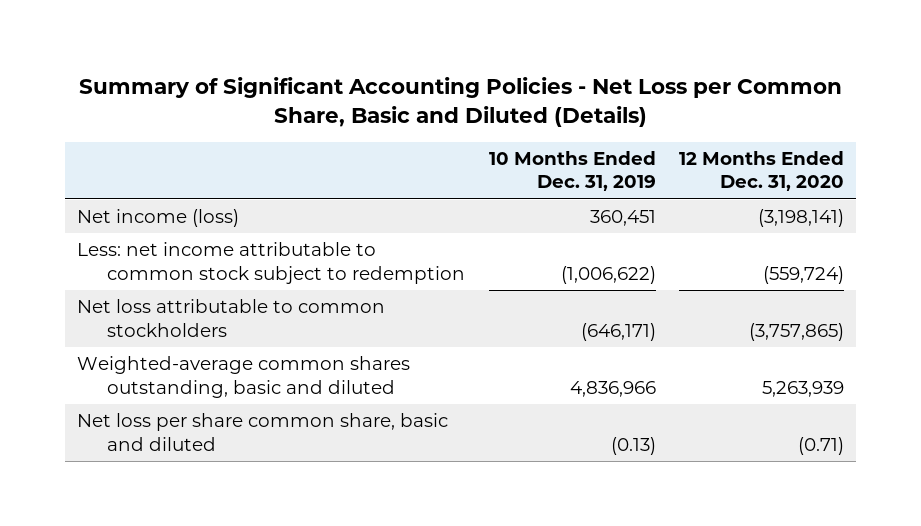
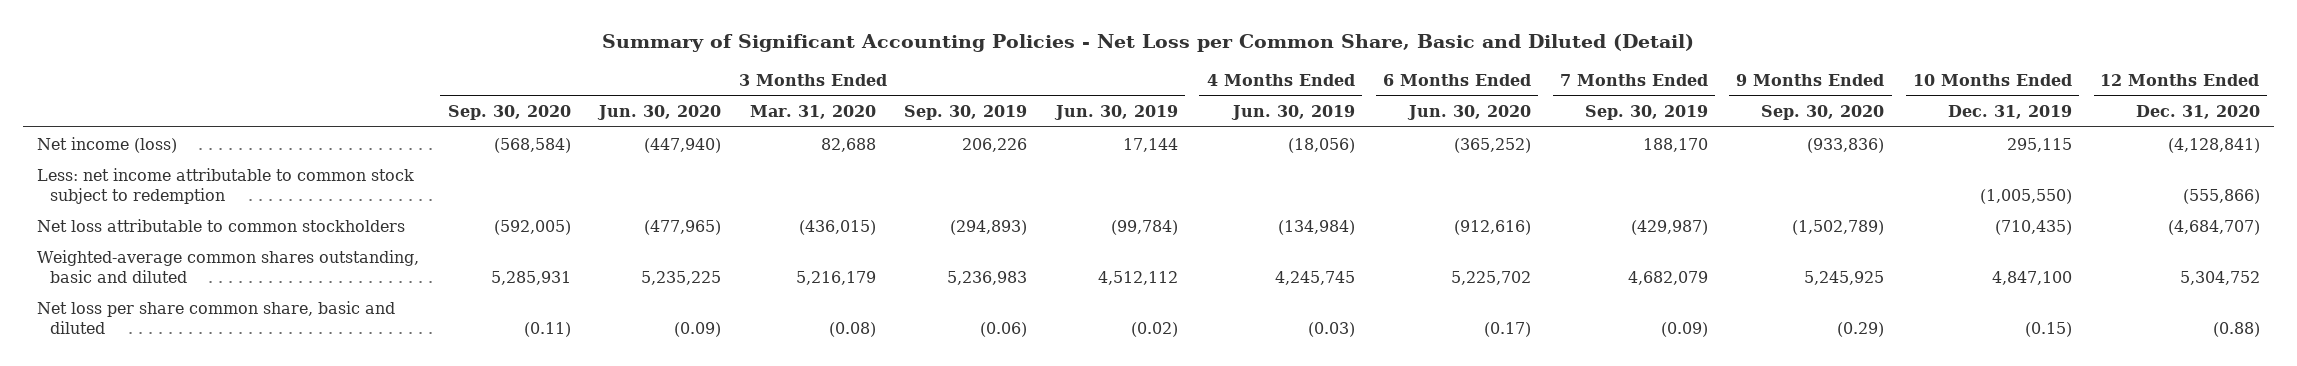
- Summary of Significant Accounting Policies - Net Loss per Common Share, Basic and Diluted (Details)
+ Summary of Significant Accounting Policies - Net Loss per Common Share, Basic and Diluted (Detail)
- | 10 Months Ended Dec. 31, 2019 | 12 Months Ended Dec. 31, 2020
+ | 3 Months Ended Sep. 30, 2020 | 3 Months Ended Jun. 30, 2020 | 3 Months Ended Mar. 31, 2020 | 3 Months Ended Sep. 30, 2019 | 3 Months Ended Jun. 30, 2019 | 4 Months Ended Jun. 30, 2019 | 6 Months Ended Jun. 30, 2020 | 7 Months Ended Sep. 30, 2019 | 9 Months Ended Sep. 30, 2020 | 10 Months Ended Dec. 31, 2019 | 12 Months Ended Dec. 31, 2020
- Net income (loss) | 360,451 | (3,198,141)
- Less: net income attributable to common stock subject to redemption | (1,006,622) | (559,724)
- Net loss attributable to common stockholders | (646,171) | (3,757,865)
- Weighted-average common shares outstanding, basic and diluted | 4,836,966 | 5,263,939
- Net loss per share common share, basic and diluted | (0.13) | (0.71)
+ Net income (loss) | (568,584) | (447,940) | 82,688 | 206,226 | 17,144 | (18,056) | (365,252) | 188,170 | (933,836) | 295,115 | (4,128,841)
+ Less: net income attributable to common stock subject to redemption | | | | | | | | | | (1,005,550) | (555,866)
+ Net loss attributable to common stockholders | (592,005) | (477,965) | (436,015) | (294,893) | (99,784) | (134,984) | (912,616) | (429,987) | (1,502,789) | (710,435) | (4,684,707)
+ Weighted-average common shares outstanding, basic and diluted | 5,285,931 | 5,235,225 | 5,216,179 | 5,236,983 | 4,512,112 | 4,245,745 | 5,225,702 | 4,682,079 | 5,245,925 | 4,847,100 | 5,304,752
+ Net loss per share common share, basic and diluted | (0.11) | (0.09) | (0.08) | (0.06) | (0.02) | (0.03) | (0.17) | (0.09) | (0.29) | (0.15) | (0.88)

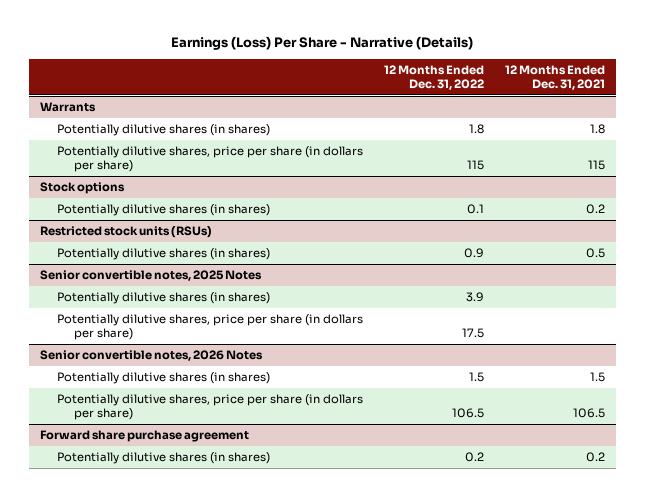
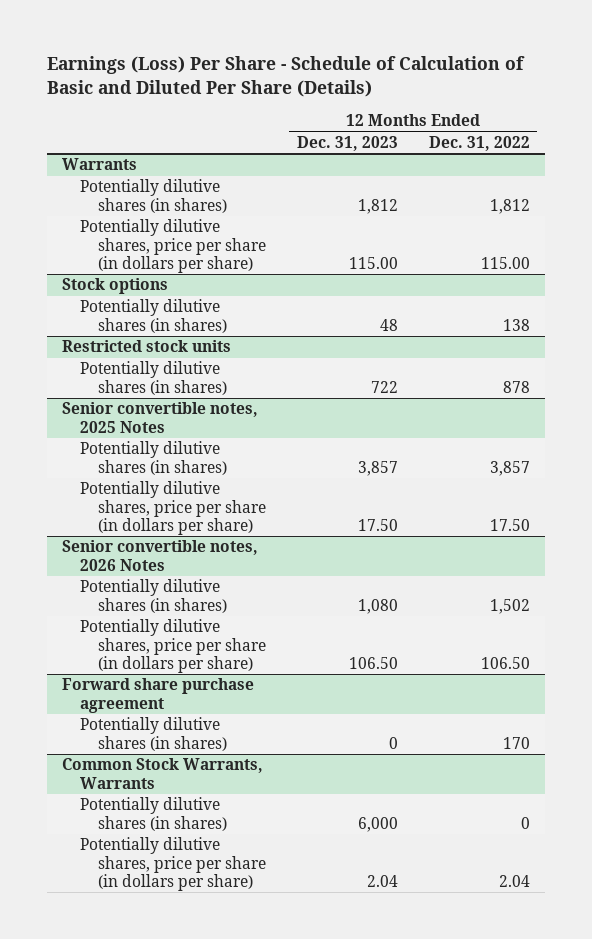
- Earnings (Loss) Per Share - Narrative (Details)
+ Earnings (Loss) Per Share - Schedule of Calculation of Basic and Diluted Per Share (Details)
- | 12 Months Ended Dec. 31, 2022 | 12 Months Ended Dec. 31, 2021
+ | 12 Months Ended Dec. 31, 2023 | 12 Months Ended Dec. 31, 2022
@ Warrants
- Potentially dilutive shares (in shares) | 1.8 | 1.8
- Potentially dilutive shares, price per share (in dollars per share) | 115 | 115
+ Potentially dilutive shares (in shares) | 1,812 | 1,812
+ Potentially dilutive shares, price per share (in dollars per share) | 115.00 | 115.00
@ Stock options
- Potentially dilutive shares (in shares) | 0.1 | 0.2
- Restricted stock units (RSUs)
- Potentially dilutive shares (in shares) | 0.9 | 0.5
@ Stock options
+ Potentially dilutive shares (in shares) | 48 | 138
+ Restricted stock units
+ Potentially dilutive shares (in shares) | 722 | 878
@ Senior convertible notes, 2025 Notes
- Potentially dilutive shares (in shares) | 3.9 |
- Potentially dilutive shares, price per share (in dollars per share) | 17.5 |
+ Potentially dilutive shares (in shares) | 3,857 | 3,857
+ Potentially dilutive shares, price per share (in dollars per share) | 17.50 | 17.50
@ Senior convertible notes, 2026 Notes
- Potentially dilutive shares (in shares) | 1.5 | 1.5
- Potentially dilutive shares, price per share (in dollars per share) | 106.5 | 106.5
+ Potentially dilutive shares (in shares) | 1,080 | 1,502
+ Potentially dilutive shares, price per share (in dollars per share) | 106.50 | 106.50
@ Forward share purchase agreement
- Potentially dilutive shares (in shares) | 0.2 | 0.2
+ Potentially dilutive shares (in shares) | 0 | 170
+ Common Stock Warrants, Warrants
+ Potentially dilutive shares (in shares) | 6,000 | 0
+ Potentially dilutive shares, price per share (in dollars per share) | 2.04 | 2.04

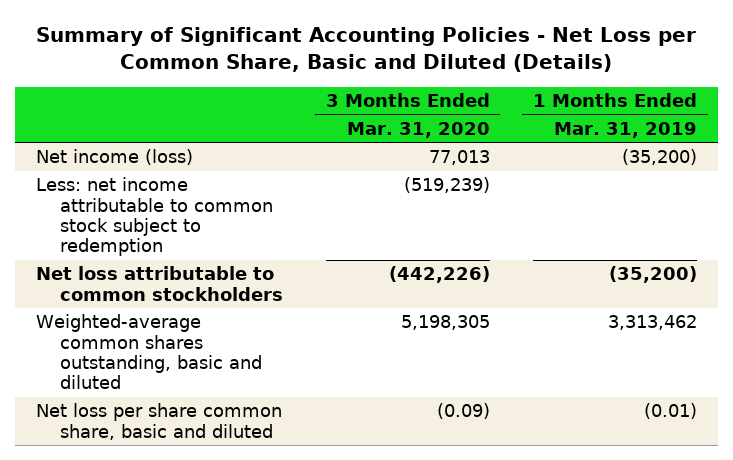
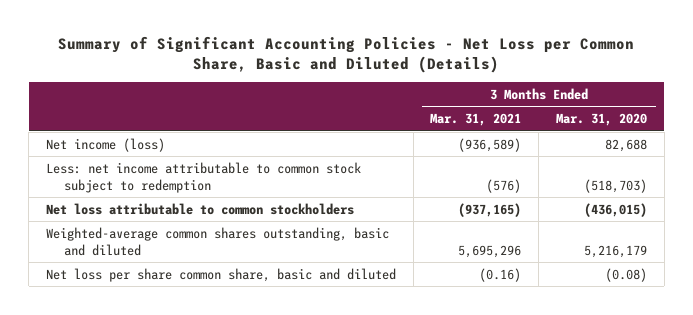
- | 3 Months Ended Mar. 31, 2020 | 1 Months Ended Mar. 31, 2019
+ | 3 Months Ended Mar. 31, 2021 | 3 Months Ended Mar. 31, 2020
- Net income (loss) | 77,013 | (35,200)
- Less: net income attributable to common stock subject to redemption | (519,239) |
- Net loss attributable to common stockholders | (442,226) | (35,200)
- Weighted-average common shares outstanding, basic and diluted | 5,198,305 | 3,313,462
- Net loss per share common share, basic and diluted | (0.09) | (0.01)
+ Net income (loss) | (936,589) | 82,688
+ Less: net income attributable to common stock subject to redemption | (576) | (518,703)
+ Net loss attributable to common stockholders | (937,165) | (436,015)
+ Weighted-average common shares outstanding, basic and diluted | 5,695,296 | 5,216,179
+ Net loss per share common share, basic and diluted | (0.16) | (0.08)

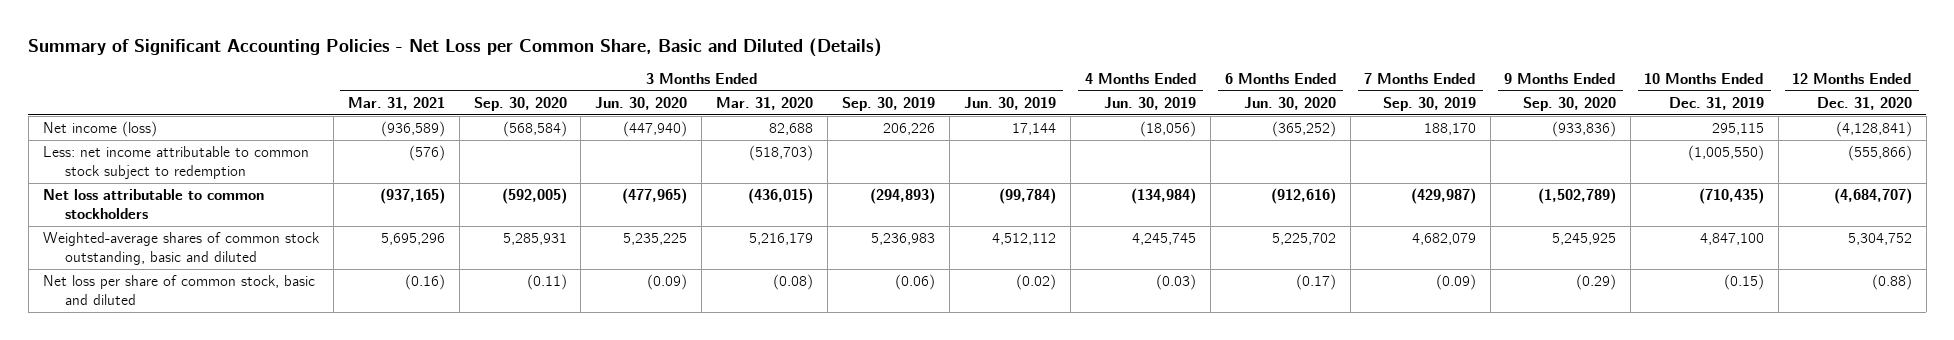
- | 3 Months Ended Mar. 31, 2021 | 3 Months Ended Mar. 31, 2020
+ | 3 Months Ended Mar. 31, 2021 | 3 Months Ended Sep. 30, 2020 | 3 Months Ended Jun. 30, 2020 | 3 Months Ended Mar. 31, 2020 | 3 Months Ended Sep. 30, 2019 | 3 Months Ended Jun. 30, 2019 | 4 Months Ended Jun. 30, 2019 | 6 Months Ended Jun. 30, 2020 | 7 Months Ended Sep. 30, 2019 | 9 Months Ended Sep. 30, 2020 | 10 Months Ended Dec. 31, 2019 | 12 Months Ended Dec. 31, 2020
- Weighted-average common shares outstanding, basic and diluted | 5,695,296 | 5,216,179
- Net loss per share common share, basic and diluted | (0.16) | (0.08)
+ Weighted-average shares of common stock outstanding, basic and diluted | 5,695,296 | 5,285,931 | 5,235,225 | 5,216,179 | 5,236,983 | 4,512,112 | 4,245,745 | 5,225,702 | 4,682,079 | 5,245,925 | 4,847,100 | 5,304,752
+ Net loss per share of common stock, basic and diluted | (0.16) | (0.11) | (0.09) | (0.08) | (0.06) | (0.02) | (0.03) | (0.17) | (0.09) | (0.29) | (0.15) | (0.88)

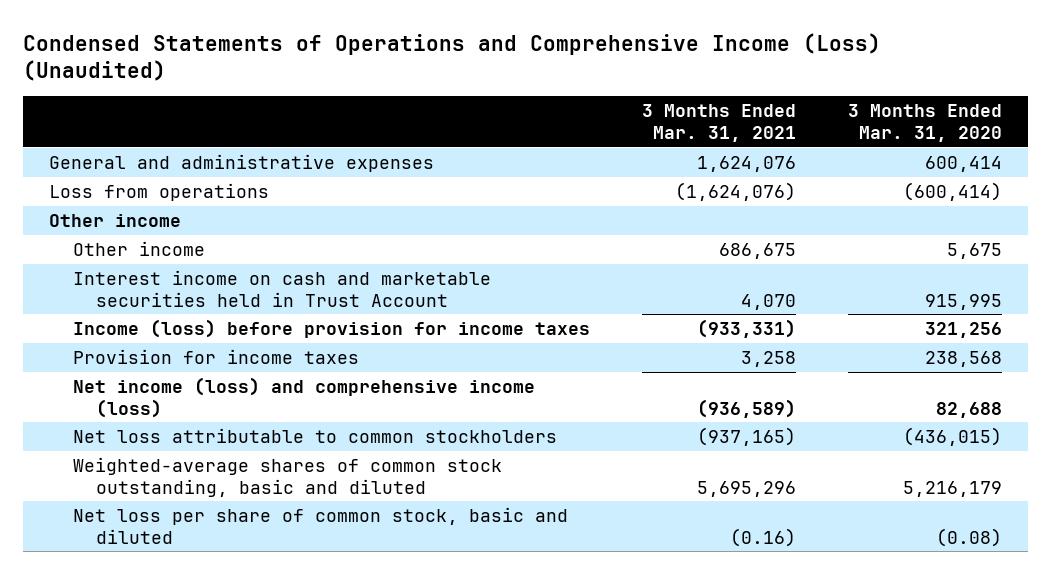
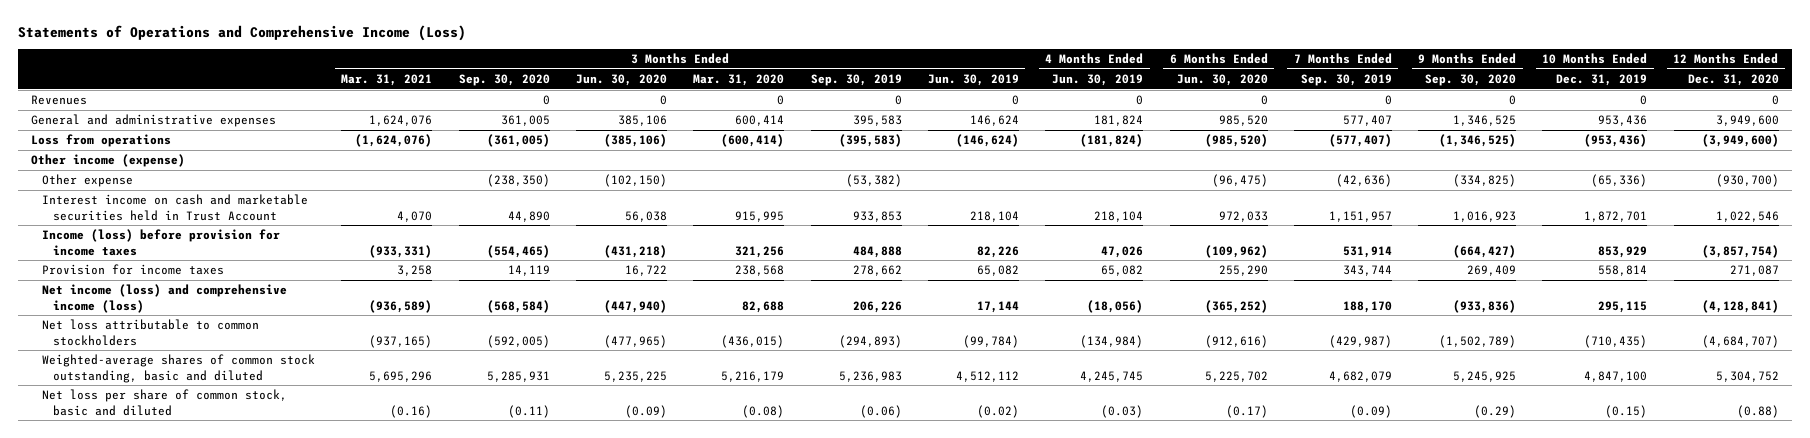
- Condensed Statements of Operations and Comprehensive Income (Loss) (Unaudited)
+ Statements of Operations and Comprehensive Income (Loss)
- | 3 Months Ended Mar. 31, 2021 | 3 Months Ended Mar. 31, 2020
+ | 3 Months Ended Mar. 31, 2021 | 3 Months Ended Sep. 30, 2020 | 3 Months Ended Jun. 30, 2020 | 3 Months Ended Mar. 31, 2020 | 3 Months Ended Sep. 30, 2019 | 3 Months Ended Jun. 30, 2019 | 4 Months Ended Jun. 30, 2019 | 6 Months Ended Jun. 30, 2020 | 7 Months Ended Sep. 30, 2019 | 9 Months Ended Sep. 30, 2020 | 10 Months Ended Dec. 31, 2019 | 12 Months Ended Dec. 31, 2020
+ Revenues | | 0 | 0 | 0 | 0 | 0 | 0 | 0 | 0 | 0 | 0 | 0
- Other income
- Other income | 686,675 | 5,675
+ Other income (expense)
+ Other expense | | (238,350) | (102,150) | | (53,382) | | | (96,475) | (42,636) | (334,825) | (65,336) | (930,700)

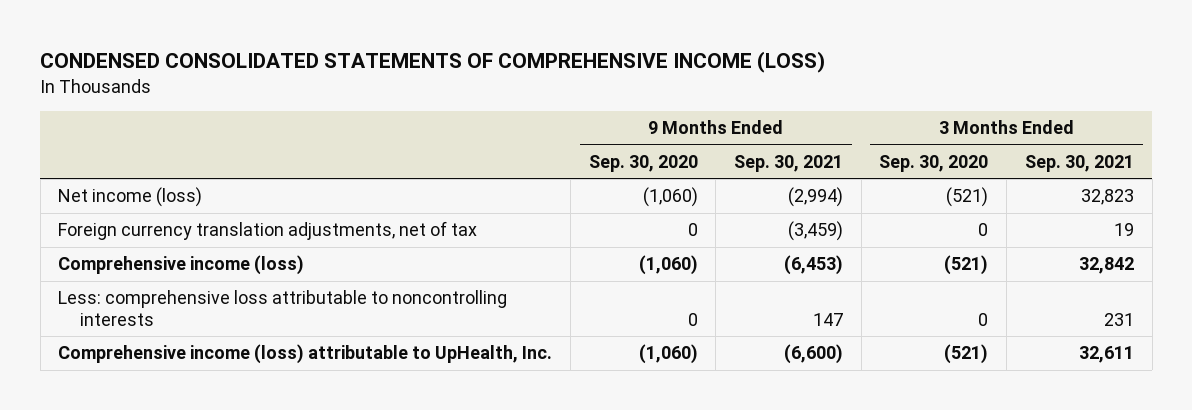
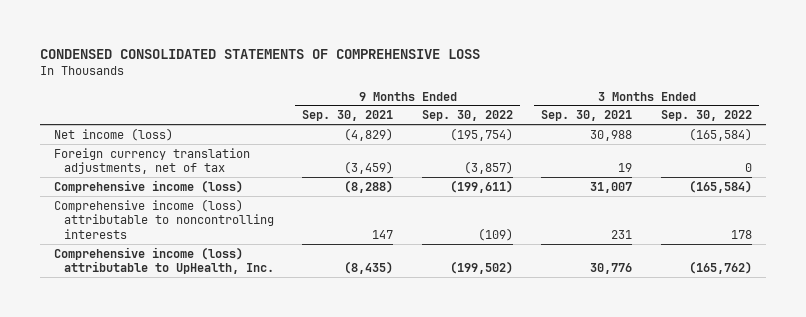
- CONDENSED CONSOLIDATED STATEMENTS OF COMPREHENSIVE INCOME (LOSS)
+ CONDENSED CONSOLIDATED STATEMENTS OF COMPREHENSIVE LOSS
- | 9 Months Ended Sep. 30, 2020 | 9 Months Ended Sep. 30, 2021 | 3 Months Ended Sep. 30, 2020 | 3 Months Ended Sep. 30, 2021
+ | 9 Months Ended Sep. 30, 2021 | 9 Months Ended Sep. 30, 2022 | 3 Months Ended Sep. 30, 2021 | 3 Months Ended Sep. 30, 2022
- Net income (loss) | (1,060) | (2,994) | (521) | 32,823
+ Net income (loss) | (4,829) | (195,754) | 30,988 | (165,584)
- Comprehensive income (loss) | (1,060) | (6,453) | (521) | 32,842
- Less: comprehensive loss attributable to noncontrolling interests | 0 | 147 | 0 | 231
- Comprehensive income (loss) attributable to UpHealth, Inc. | (1,060) | (6,600) | (521) | 32,611
+ Comprehensive income (loss) | (8,288) | (199,611) | 31,007 | (165,584)
+ Comprehensive income (loss) attributable to noncontrolling interests | 147 | (109) | 231 | 178
+ Comprehensive income (loss) attributable to UpHealth, Inc. | (8,435) | (199,502) | 30,776 | (165,762)

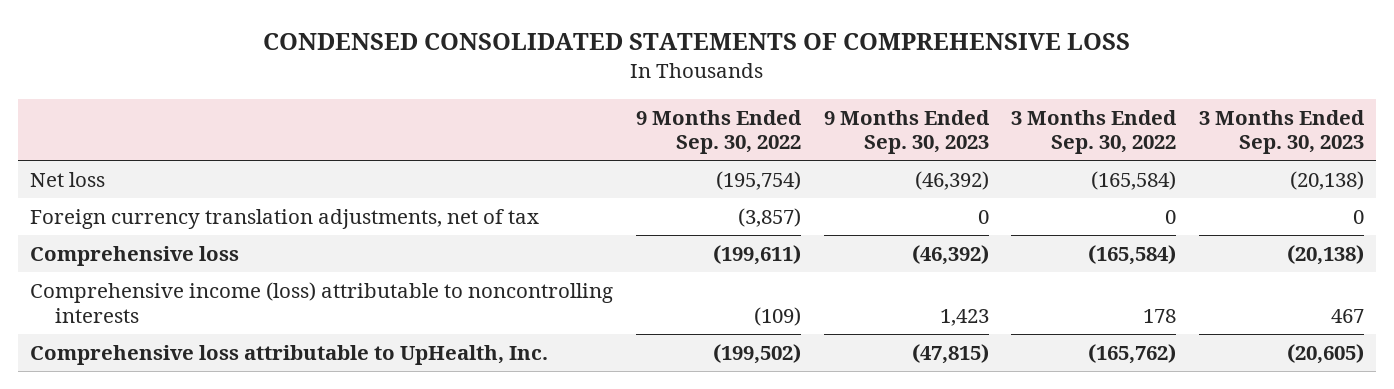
- | 9 Months Ended Sep. 30, 2021 | 9 Months Ended Sep. 30, 2022 | 3 Months Ended Sep. 30, 2021 | 3 Months Ended Sep. 30, 2022
+ | 9 Months Ended Sep. 30, 2022 | 9 Months Ended Sep. 30, 2023 | 3 Months Ended Sep. 30, 2022 | 3 Months Ended Sep. 30, 2023
- Net income (loss) | (4,829) | (195,754) | 30,988 | (165,584)
+ Net loss | (195,754) | (46,392) | (165,584) | (20,138)
- Comprehensive income (loss) | (8,288) | (199,611) | 31,007 | (165,584)
+ Comprehensive loss | (199,611) | (46,392) | (165,584) | (20,138)
- Comprehensive income (loss) attributable to UpHealth, Inc. | (8,435) | (199,502) | 30,776 | (165,762)
+ Comprehensive loss attributable to UpHealth, Inc. | (199,502) | (47,815) | (165,762) | (20,605)

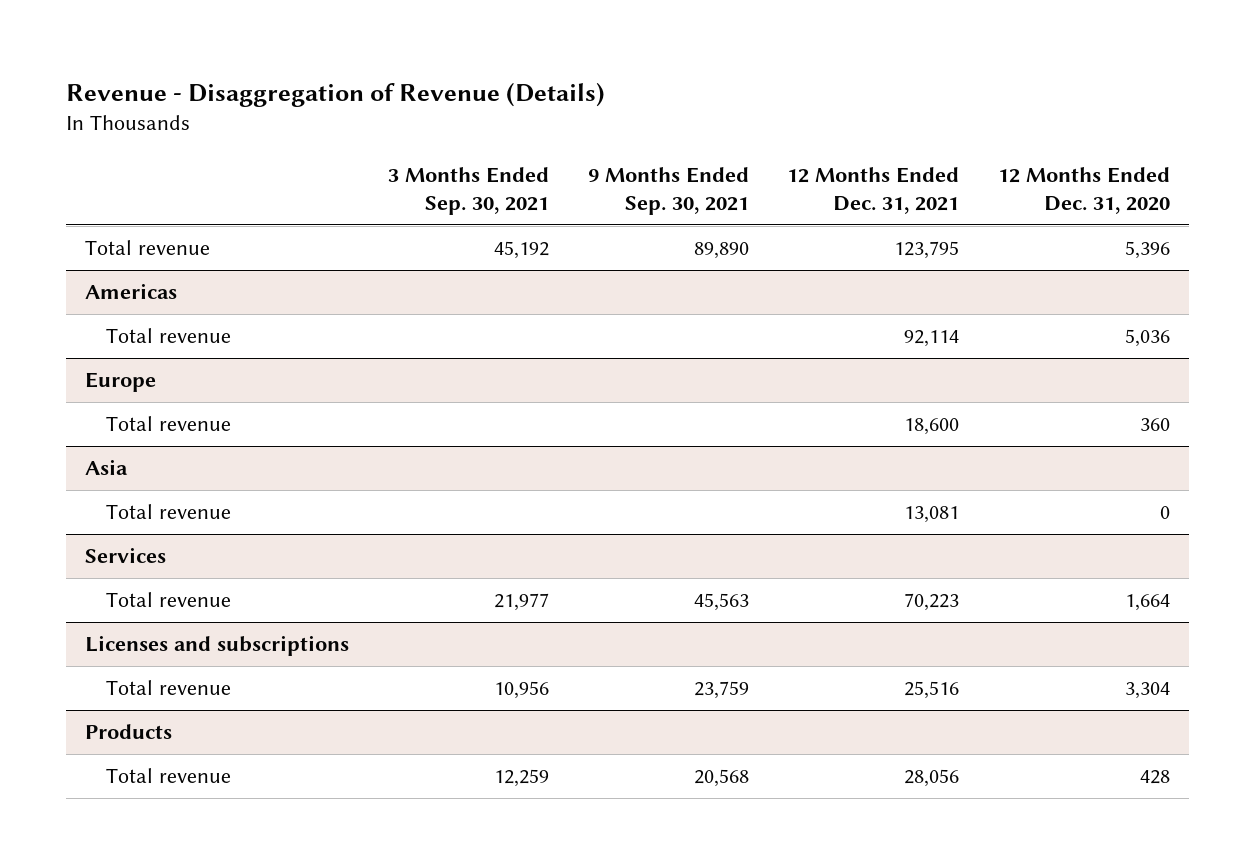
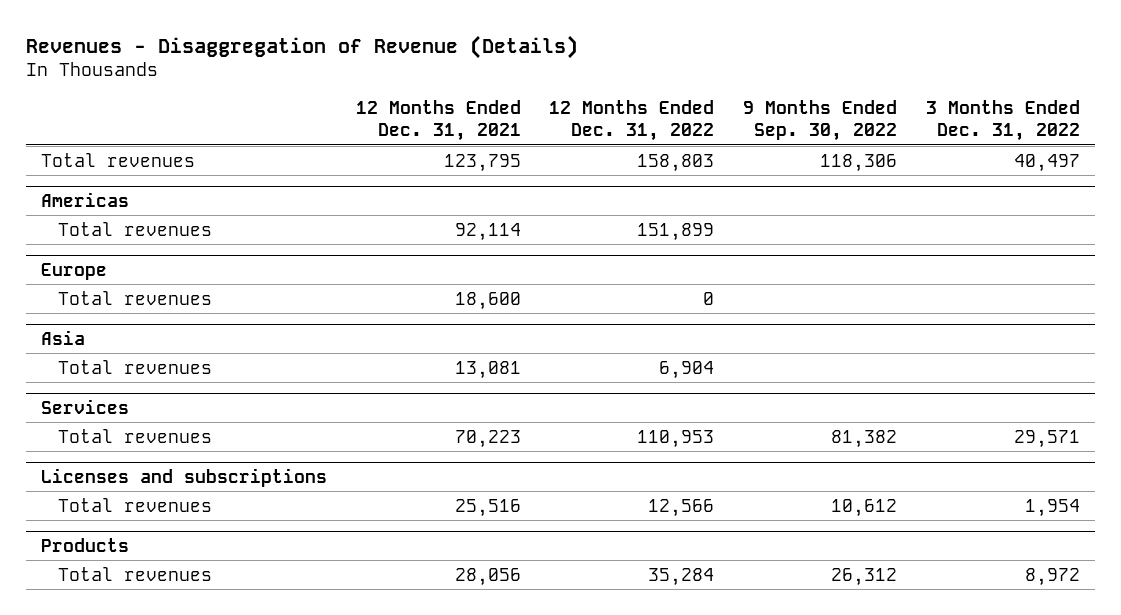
- Revenue - Disaggregation of Revenue (Details)
+ Revenues - Disaggregation of Revenue (Details)
- | 3 Months Ended Sep. 30, 2021 | 9 Months Ended Sep. 30, 2021 | 12 Months Ended Dec. 31, 2021 | 12 Months Ended Dec. 31, 2020
+ | 12 Months Ended Dec. 31, 2021 | 12 Months Ended Dec. 31, 2022 | 9 Months Ended Sep. 30, 2022 | 3 Months Ended Dec. 31, 2022
- Total revenue | 45,192 | 89,890 | 123,795 | 5,396
+ Total revenues | 123,795 | 158,803 | 118,306 | 40,497
@ Americas
- Total revenue | | | 92,114 | 5,036
+ Total revenues | 92,114 | 151,899 | |
@ Europe
- Total revenue | | | 18,600 | 360
+ Total revenues | 18,600 | 0 | |
@ Asia
- Total revenue | | | 13,081 | 0
+ Total revenues | 13,081 | 6,904 | |
@ Services
- Total revenue | 21,977 | 45,563 | 70,223 | 1,664
+ Total revenues | 70,223 | 110,953 | 81,382 | 29,571
@ Licenses and subscriptions
- Total revenue | 10,956 | 23,759 | 25,516 | 3,304
+ Total revenues | 25,516 | 12,566 | 10,612 | 1,954
@ Products
- Total revenue | 12,259 | 20,568 | 28,056 | 428
+ Total revenues | 28,056 | 35,284 | 26,312 | 8,972

